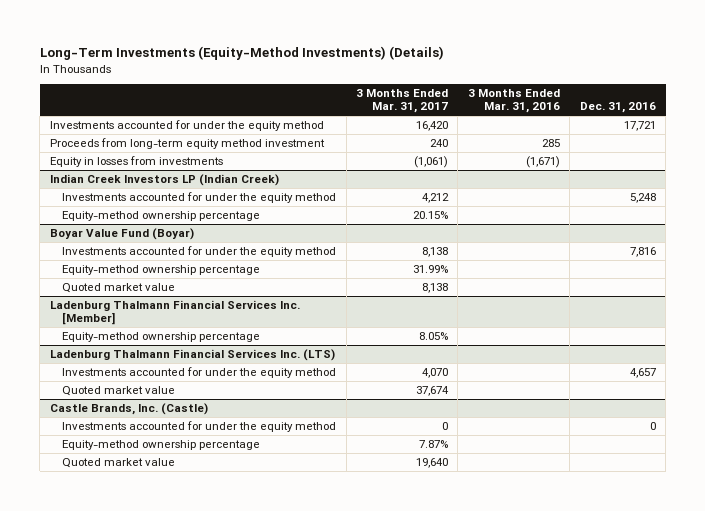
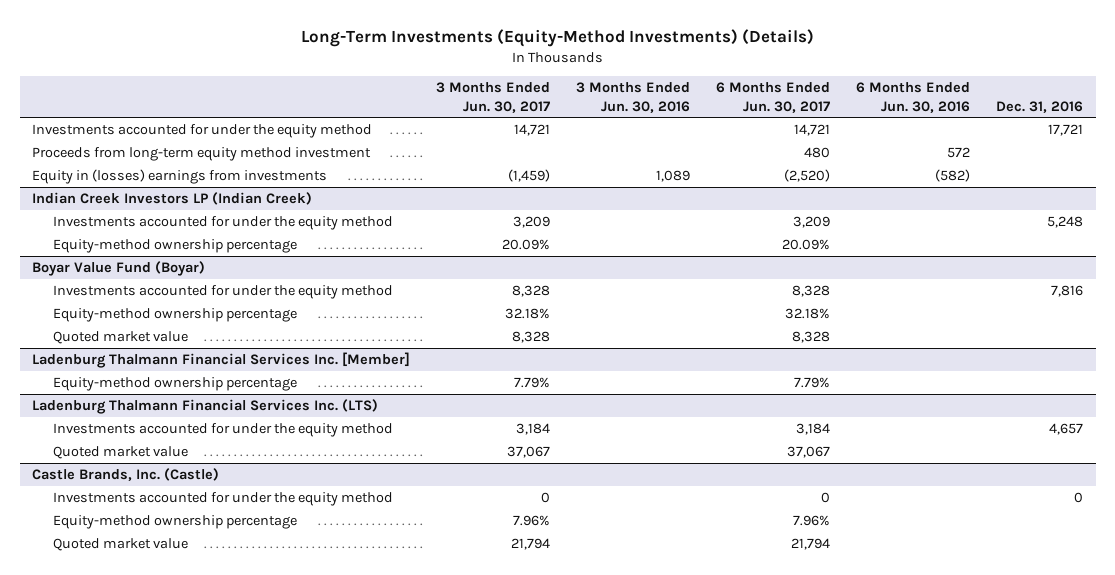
- | 3 Months Ended Mar. 31, 2017 | 3 Months Ended Mar. 31, 2016 | Dec. 31, 2016
+ | 3 Months Ended Jun. 30, 2017 | 3 Months Ended Jun. 30, 2016 | 6 Months Ended Jun. 30, 2017 | 6 Months Ended Jun. 30, 2016 | Dec. 31, 2016
- Equity in losses from investments | (1,061) | (1,671) |
+ Equity in (losses) earnings from investments | (1,459) | 1,089 | (2,520) | (582) |

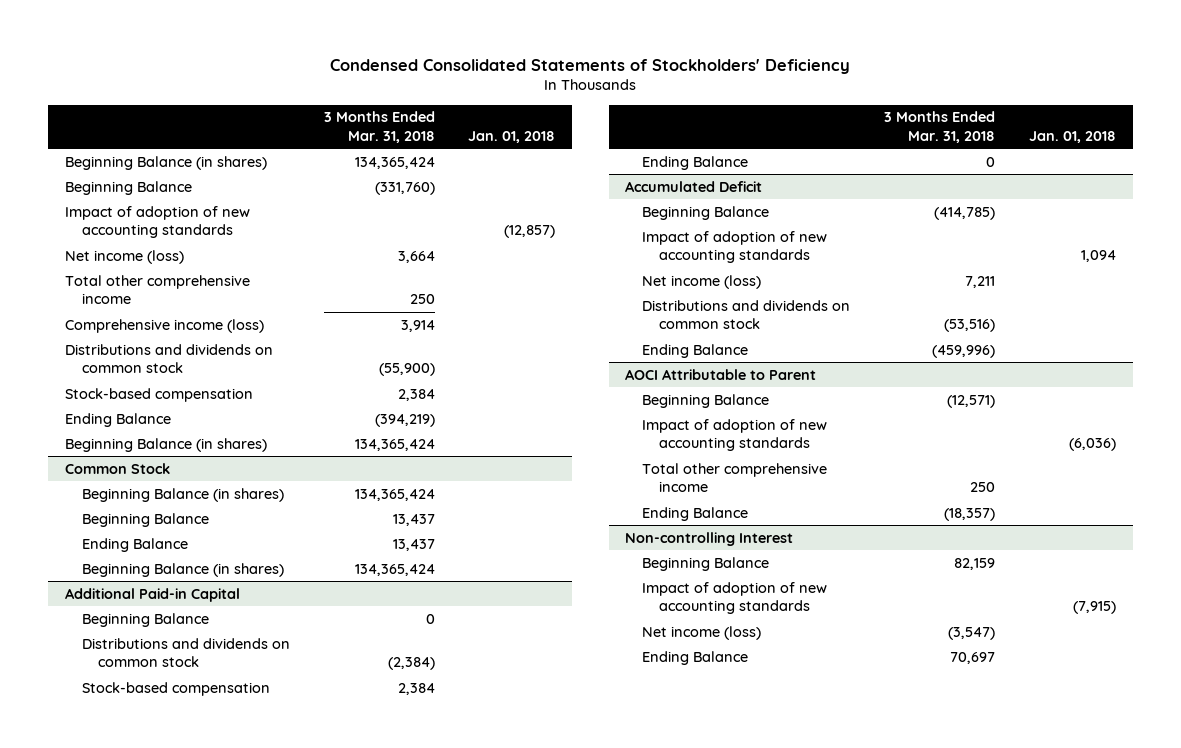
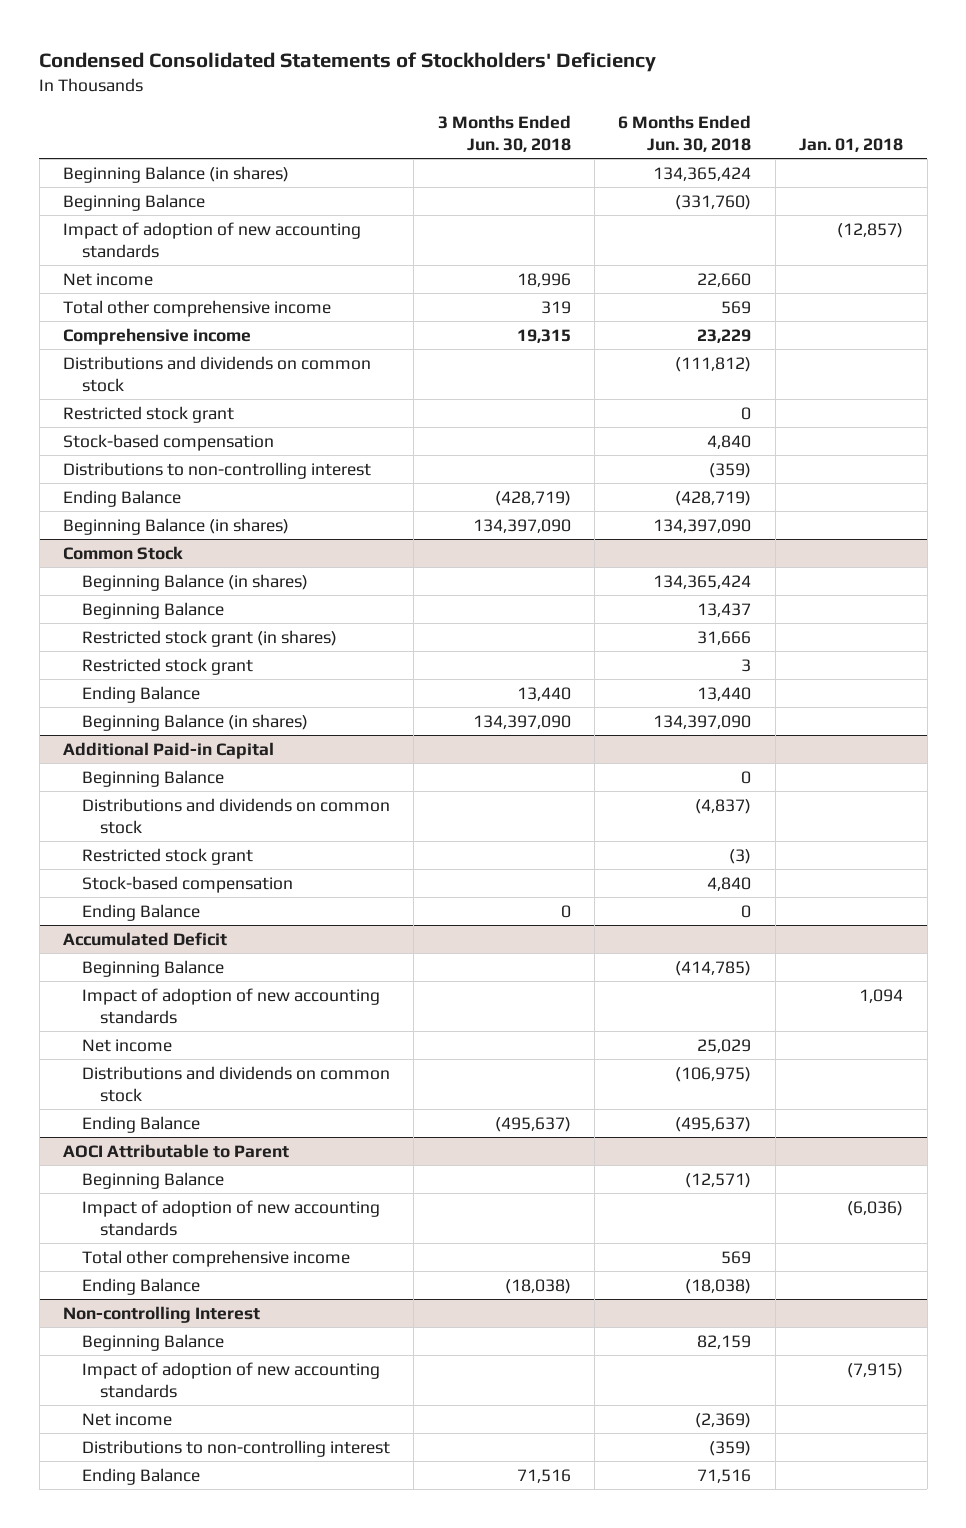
- | 3 Months Ended Mar. 31, 2018 | Jan. 01, 2018
+ | 3 Months Ended Jun. 30, 2018 | 6 Months Ended Jun. 30, 2018 | Jan. 01, 2018
- Net income (loss) | 3,664 |
+ Net income | 18,996 | 22,660 |
- Comprehensive income (loss) | 3,914 |
+ Comprehensive income | 19,315 | 23,229 |
+ Restricted stock grant | | 0 |
+ Distributions to non-controlling interest | | (359) |
@ Common Stock
+ Restricted stock grant (in shares) | | 31,666 |
+ Restricted stock grant | | 3 |
@ Additional Paid-in Capital
+ Restricted stock grant | | (3) |
@ Accumulated Deficit
- Net income (loss) | 7,211 |
+ Net income | | 25,029 |
@ Non-controlling Interest
- Net income (loss) | (3,547) |
+ Net income | | (2,369) |
+ Distributions to non-controlling interest | | (359) |

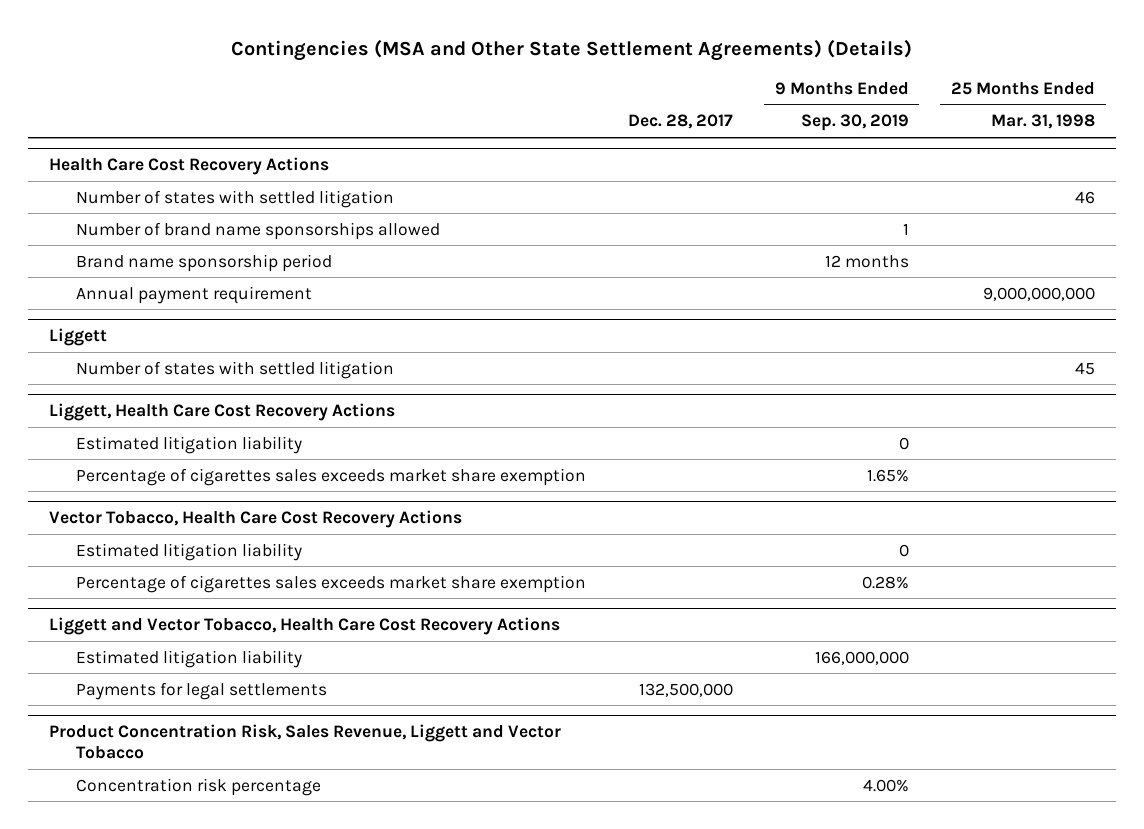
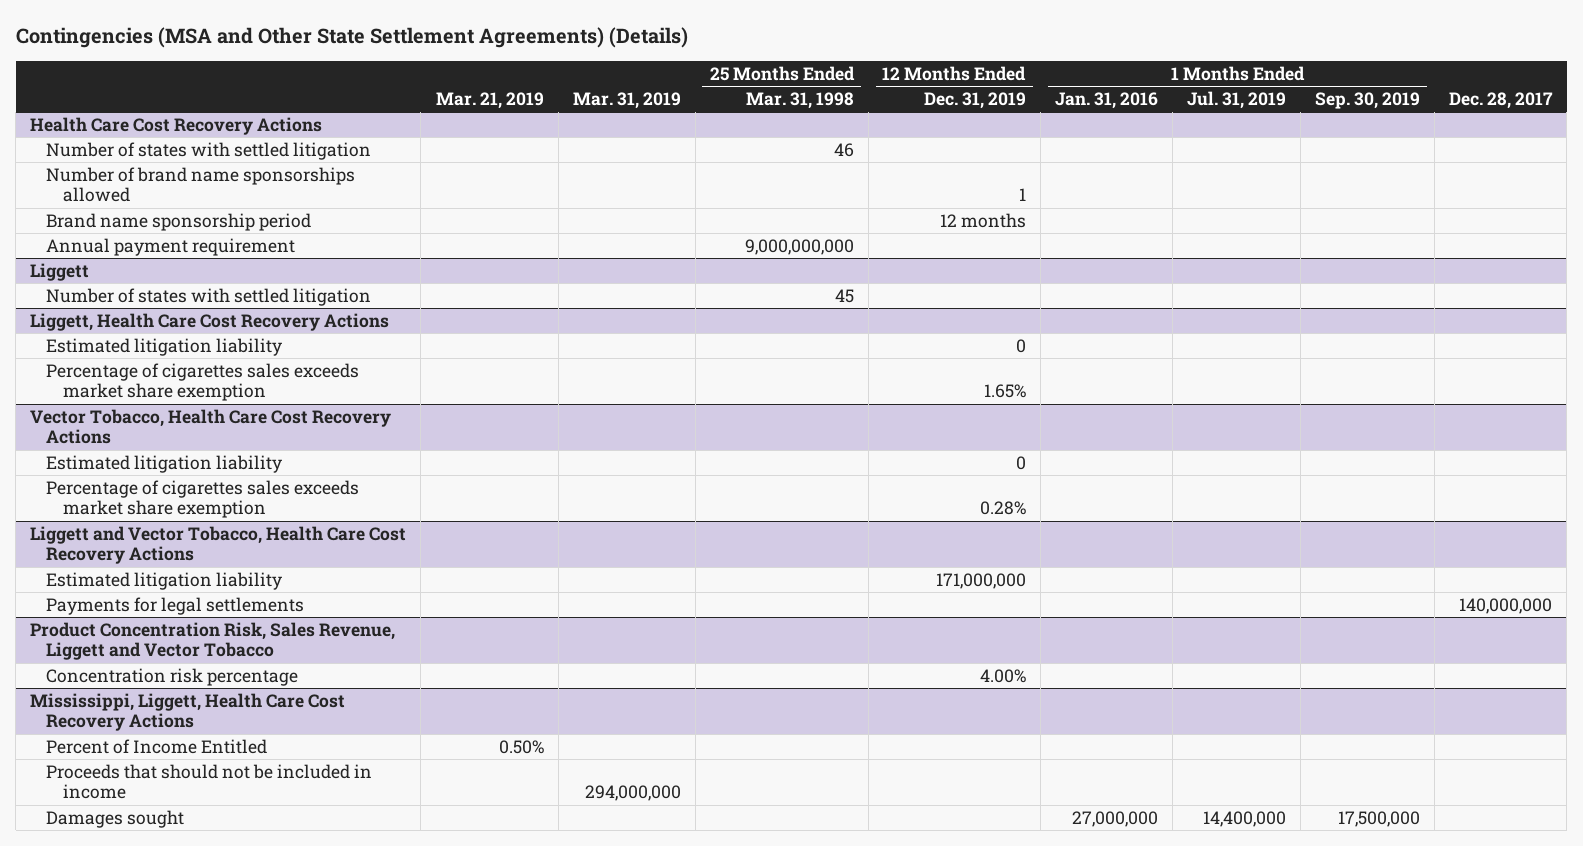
- | Dec. 28, 2017 | 9 Months Ended Sep. 30, 2019 | 25 Months Ended Mar. 31, 1998
+ | Mar. 21, 2019 | Mar. 31, 2019 | 25 Months Ended Mar. 31, 1998 | 12 Months Ended Dec. 31, 2019 | 1 Months Ended Jan. 31, 2016 | 1 Months Ended Jul. 31, 2019 | 1 Months Ended Sep. 30, 2019 | Dec. 28, 2017
@ Liggett and Vector Tobacco, Health Care Cost Recovery Actions
- Payments for legal settlements | 132,500,000 | |
+ Payments for legal settlements | | | | | | | | 140,000,000
+ Mississippi, Liggett, Health Care Cost Recovery Actions
+ Percent of Income Entitled | 0.50% | | | | | | |
+ Proceeds that should not be included in income | | 294,000,000 | | | | | |
+ Damages sought | | | | | 27,000,000 | 14,400,000 | 17,500,000 |

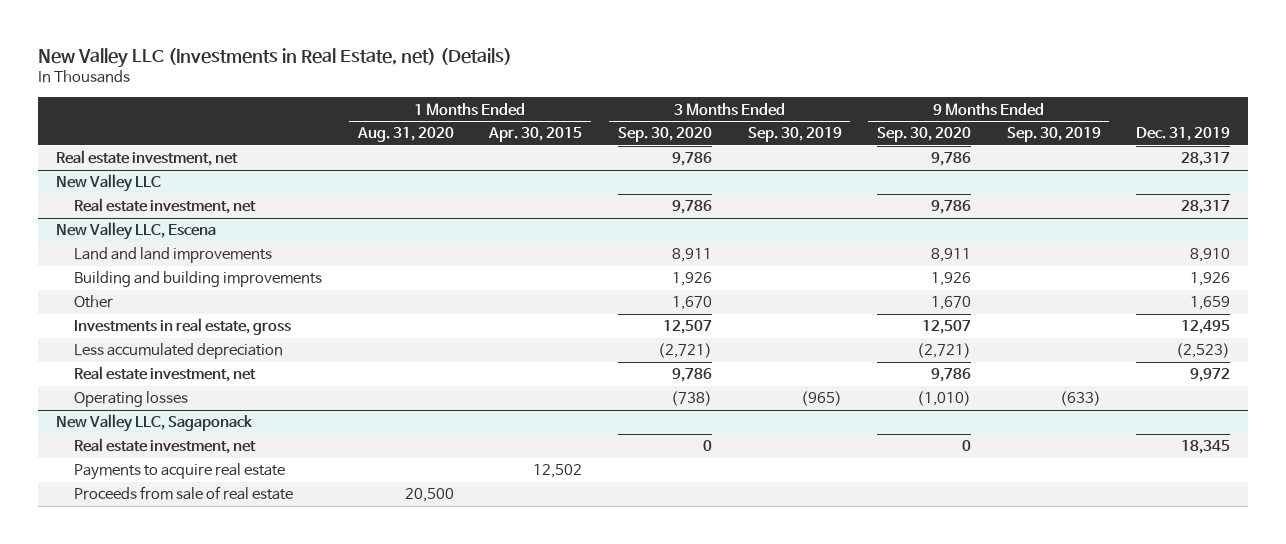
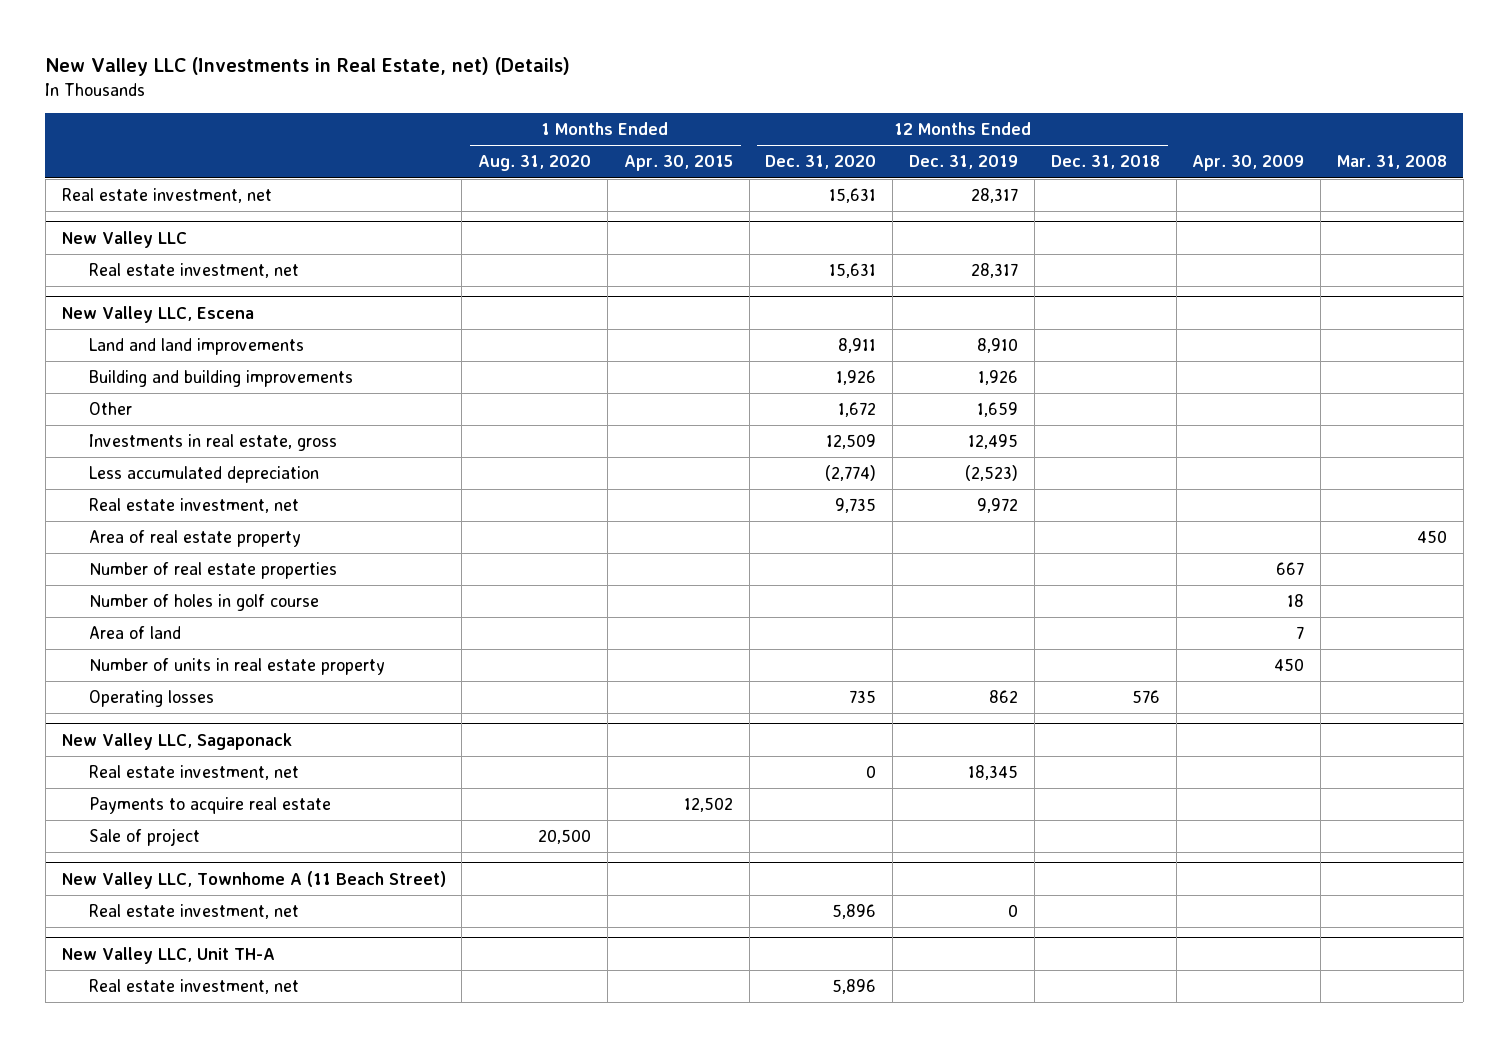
- | 1 Months Ended Aug. 31, 2020 | 1 Months Ended Apr. 30, 2015 | 3 Months Ended Sep. 30, 2020 | 3 Months Ended Sep. 30, 2019 | 9 Months Ended Sep. 30, 2020 | 9 Months Ended Sep. 30, 2019 | Dec. 31, 2019
+ | 1 Months Ended Aug. 31, 2020 | 1 Months Ended Apr. 30, 2015 | 12 Months Ended Dec. 31, 2020 | 12 Months Ended Dec. 31, 2019 | 12 Months Ended Dec. 31, 2018 | Apr. 30, 2009 | Mar. 31, 2008
@ New Valley LLC, Escena
+ Area of real estate property | | | | | | | 450
+ Number of real estate properties | | | | | | 667 |
+ Number of holes in golf course | | | | | | 18 |
+ Area of land | | | | | | 7 |
+ Number of units in real estate property | | | | | | 450 |
@ New Valley LLC, Sagaponack
- Proceeds from sale of real estate | 20,500 | | | | | |
+ Sale of project | 20,500 | | | | | |
+ New Valley LLC, Townhome A (11 Beach Street)
+ Real estate investment, net | | | 5,896 | 0 | | |
+ New Valley LLC, Unit TH-A
+ Real estate investment, net | | | 5,896 | | | |

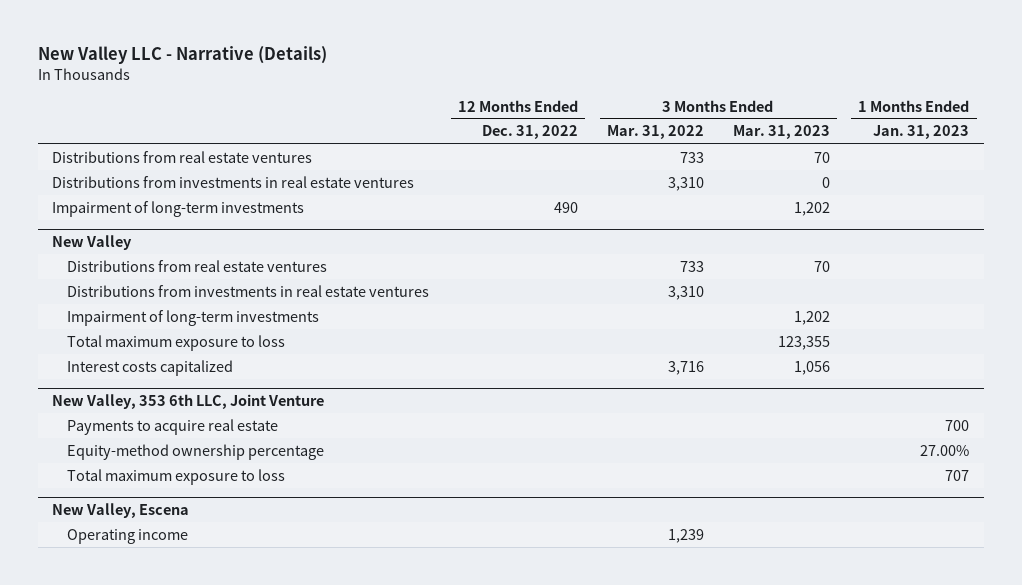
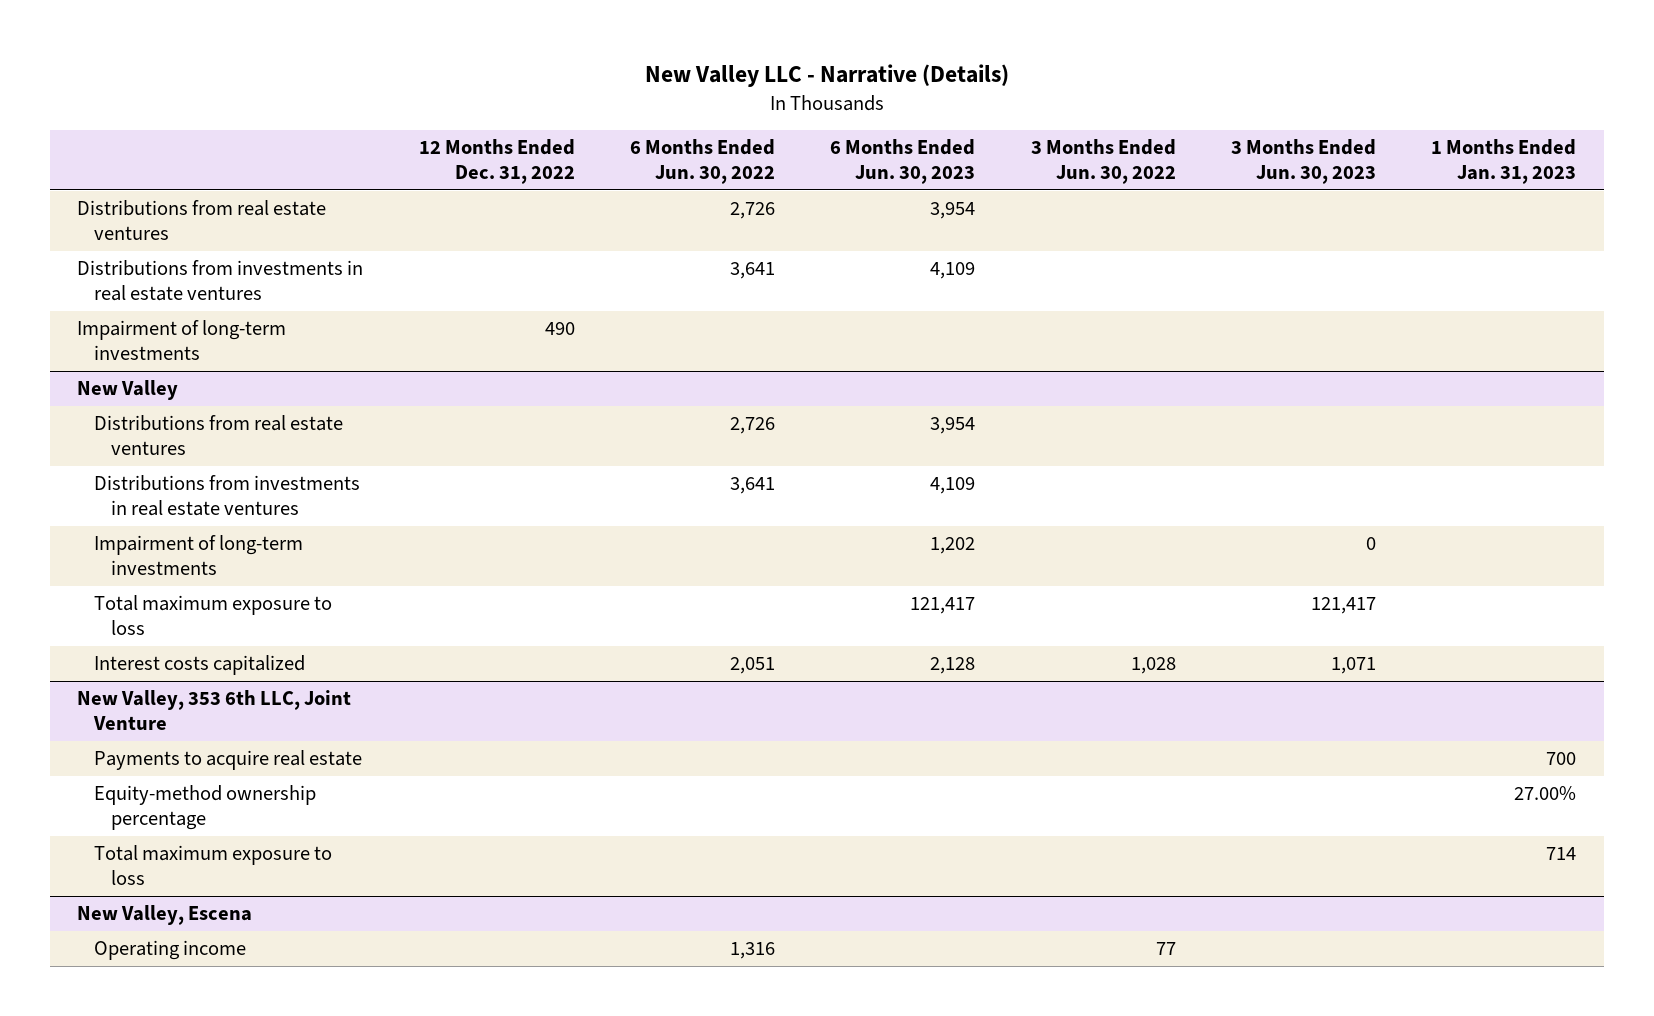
- | 12 Months Ended Dec. 31, 2022 | 3 Months Ended Mar. 31, 2022 | 3 Months Ended Mar. 31, 2023 | 1 Months Ended Jan. 31, 2023
+ | 12 Months Ended Dec. 31, 2022 | 6 Months Ended Jun. 30, 2022 | 6 Months Ended Jun. 30, 2023 | 3 Months Ended Jun. 30, 2022 | 3 Months Ended Jun. 30, 2023 | 1 Months Ended Jan. 31, 2023
@ New Valley, 353 6th LLC, Joint Venture
- Total maximum exposure to loss | | | | 707
+ Total maximum exposure to loss | | | | | | 714

